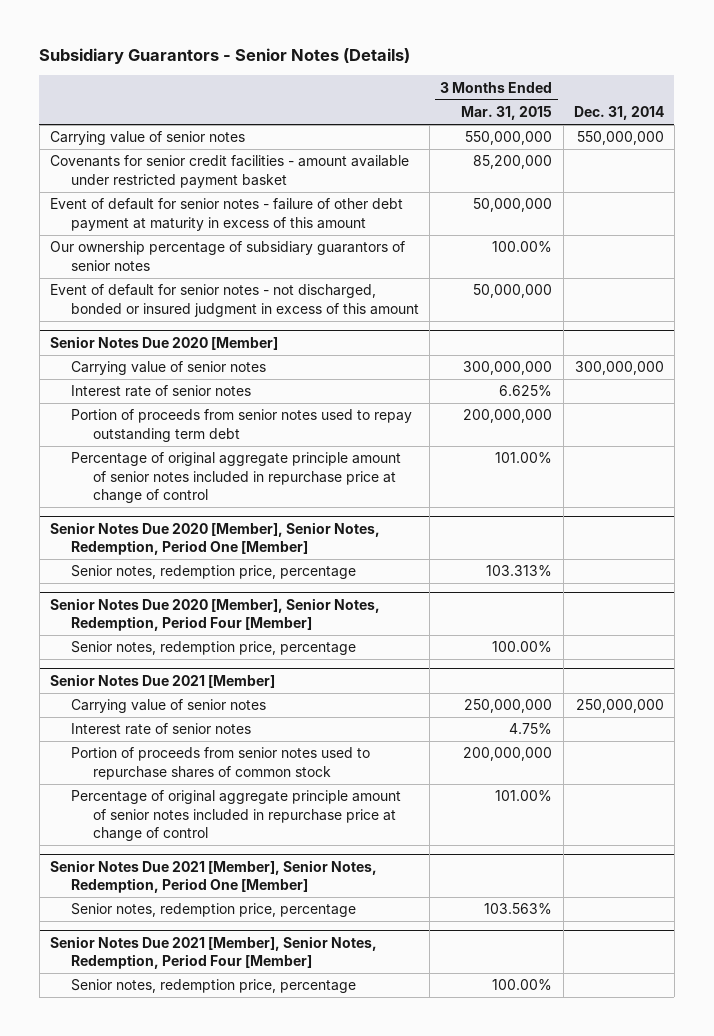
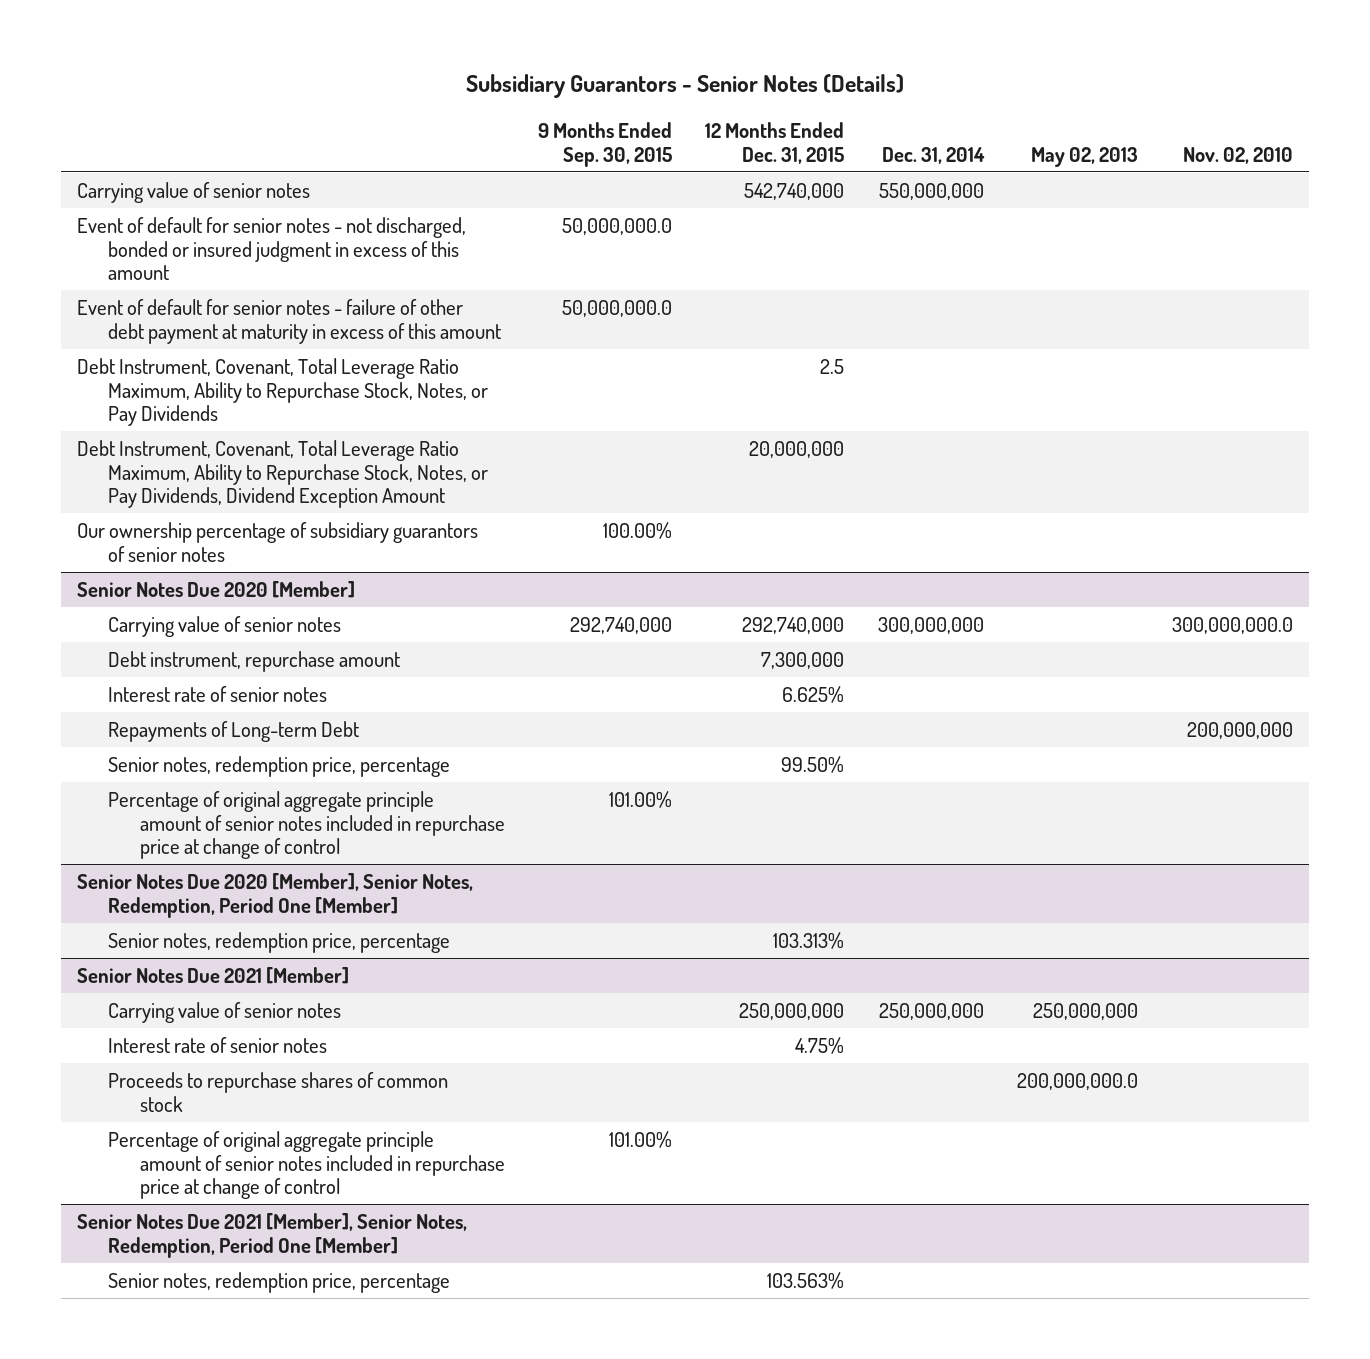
- | 3 Months Ended Mar. 31, 2015 | Dec. 31, 2014
+ | 9 Months Ended Sep. 30, 2015 | 12 Months Ended Dec. 31, 2015 | Dec. 31, 2014 | May 02, 2013 | Nov. 02, 2010
- Covenants for senior credit facilities - amount available under restricted payment basket | 85,200,000 |
moved up: Event of default for senior notes - not discharged, bonded or insured judgment in excess of this amount | 50,000,000.0 | | | |
+ Debt Instrument, Covenant, Total Leverage Ratio Maximum, Ability to Repurchase Stock, Notes, or Pay Dividends | | 2.5 | | |
+ Debt Instrument, Covenant, Total Leverage Ratio Maximum, Ability to Repurchase Stock, Notes, or Pay Dividends, Dividend Exception Amount | | 20,000,000 | | |
@ Senior Notes Due 2020 [Member]
+ Debt instrument, repurchase amount | | 7,300,000 | | |
- Portion of proceeds from senior notes used to repay outstanding term debt | 200,000,000 |
+ Repayments of Long-term Debt | | | | | 200,000,000
+ Senior notes, redemption price, percentage | | 99.50% | | |
- Senior Notes Due 2020 [Member], Senior Notes, Redemption, Period Four [Member]
- Senior notes, redemption price, percentage | 100.00% |
@ Senior Notes Due 2021 [Member]
- Portion of proceeds from senior notes used to repurchase shares of common stock | 200,000,000 |
+ Proceeds to repurchase shares of common stock | | | | 200,000,000.0 |
- Senior Notes Due 2021 [Member], Senior Notes, Redemption, Period Four [Member]
- Senior notes, redemption price, percentage | 100.00% |

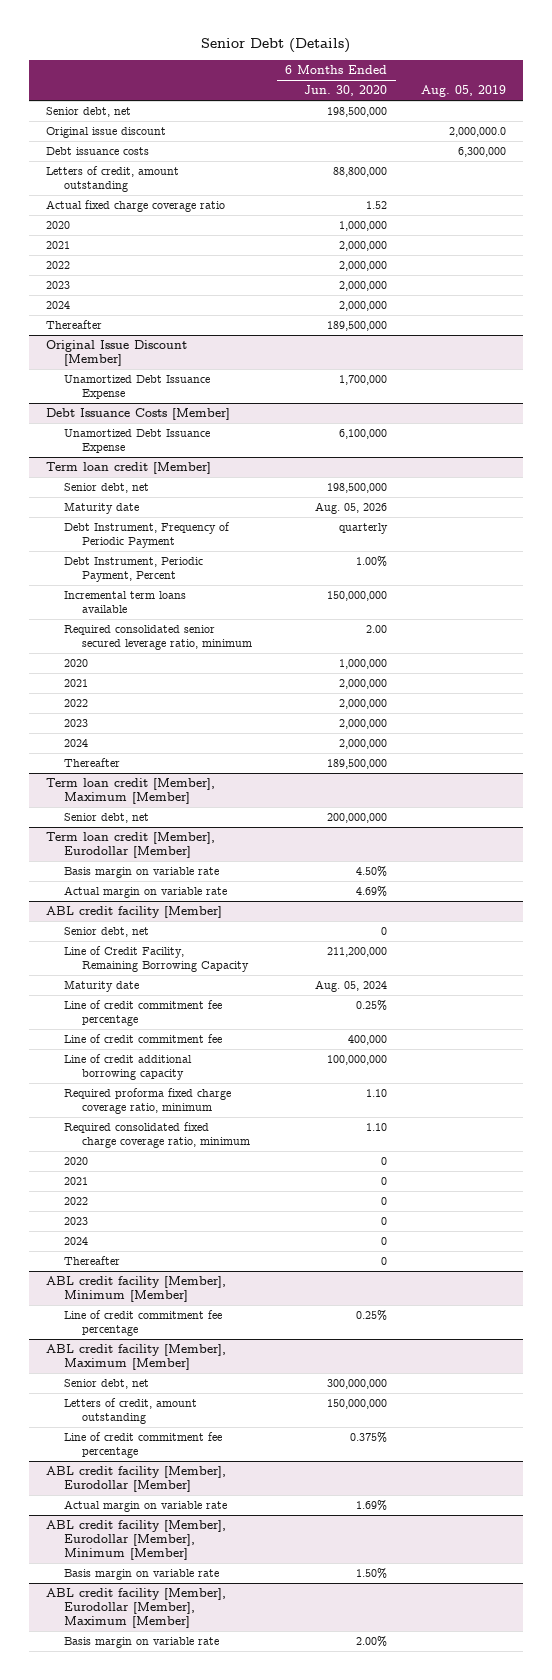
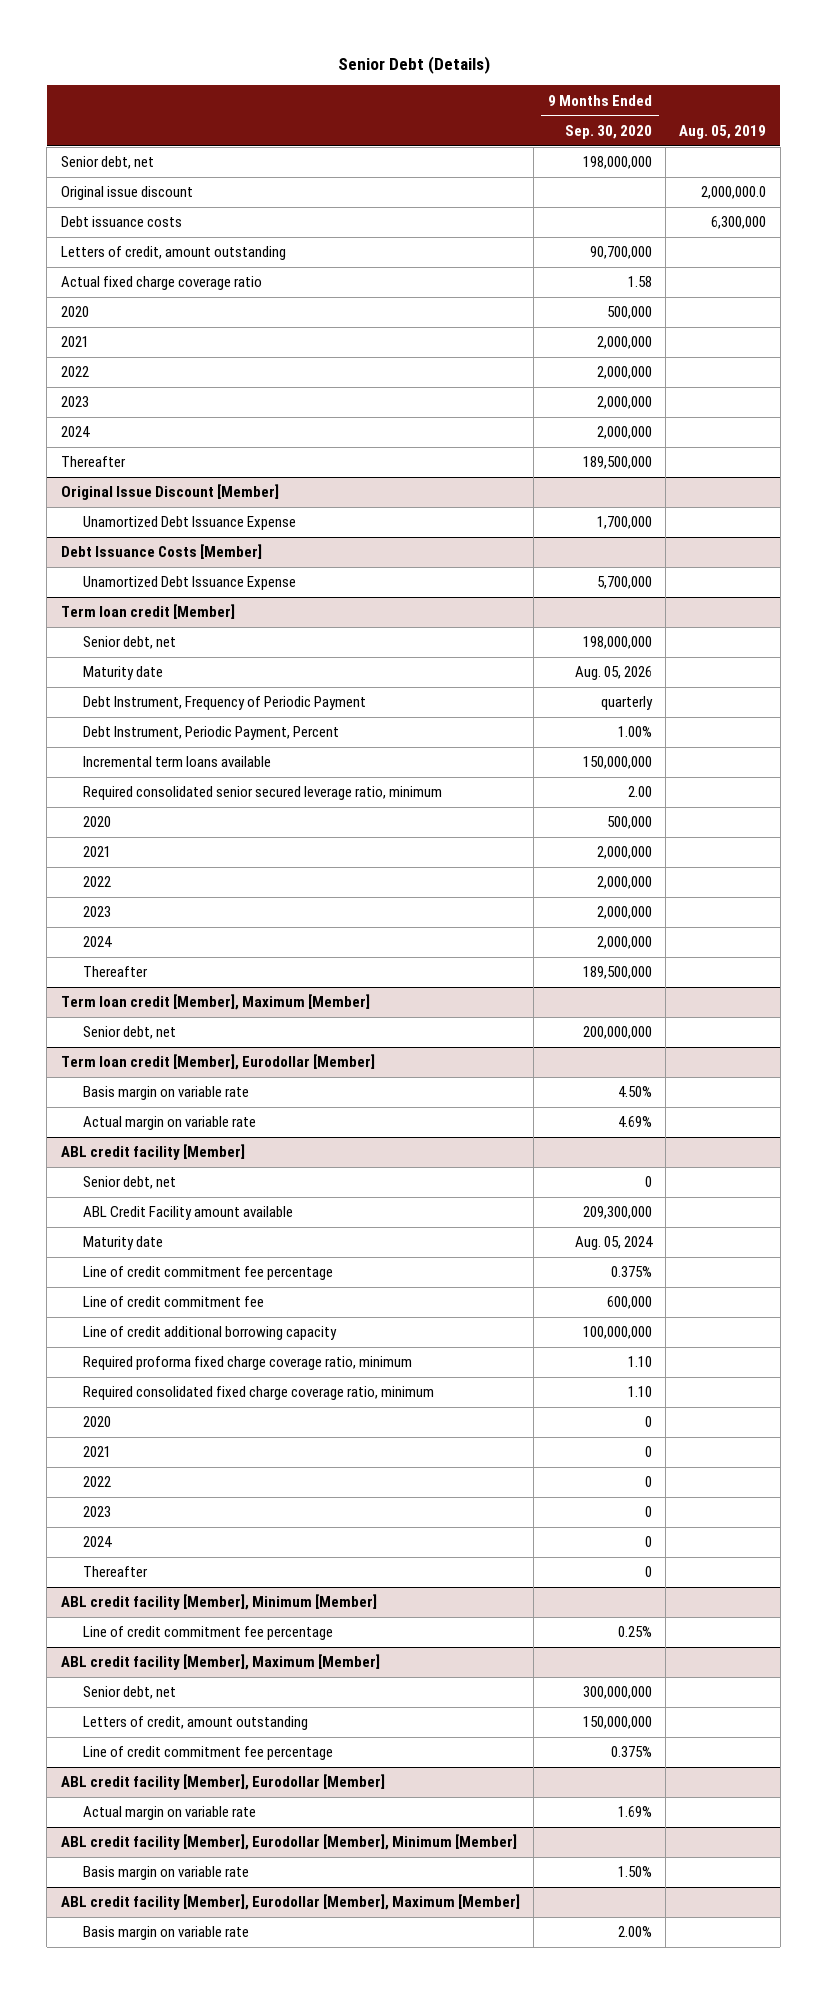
- | 6 Months Ended Jun. 30, 2020 | Aug. 05, 2019
+ | 9 Months Ended Sep. 30, 2020 | Aug. 05, 2019
@ ABL credit facility [Member]
- Line of Credit Facility, Remaining Borrowing Capacity | 211,200,000 |
+ ABL Credit Facility amount available | 209,300,000 |

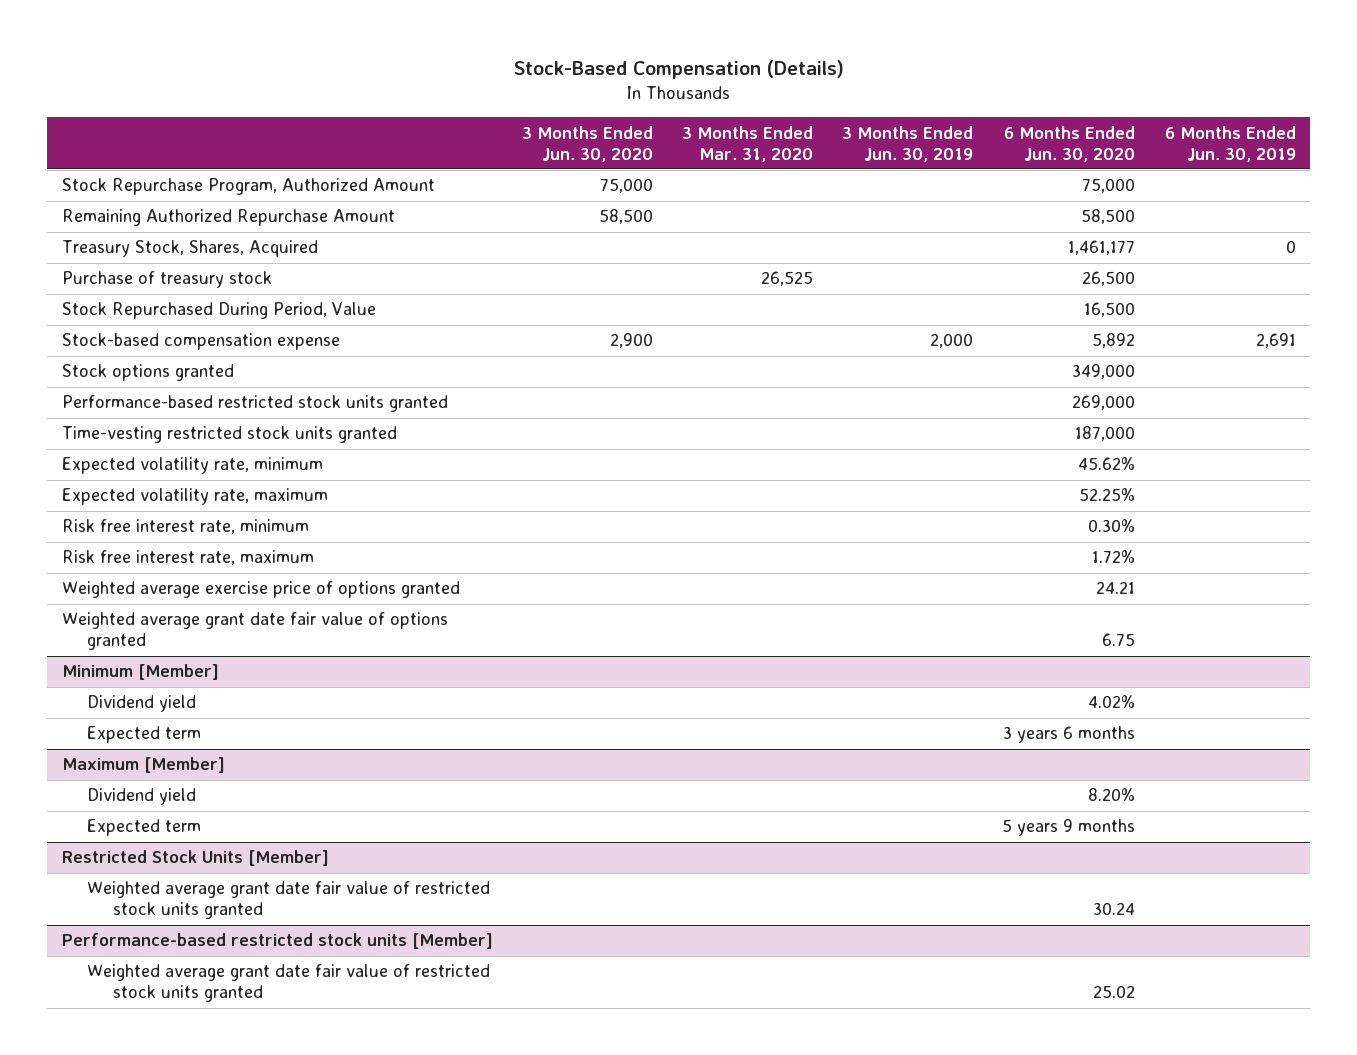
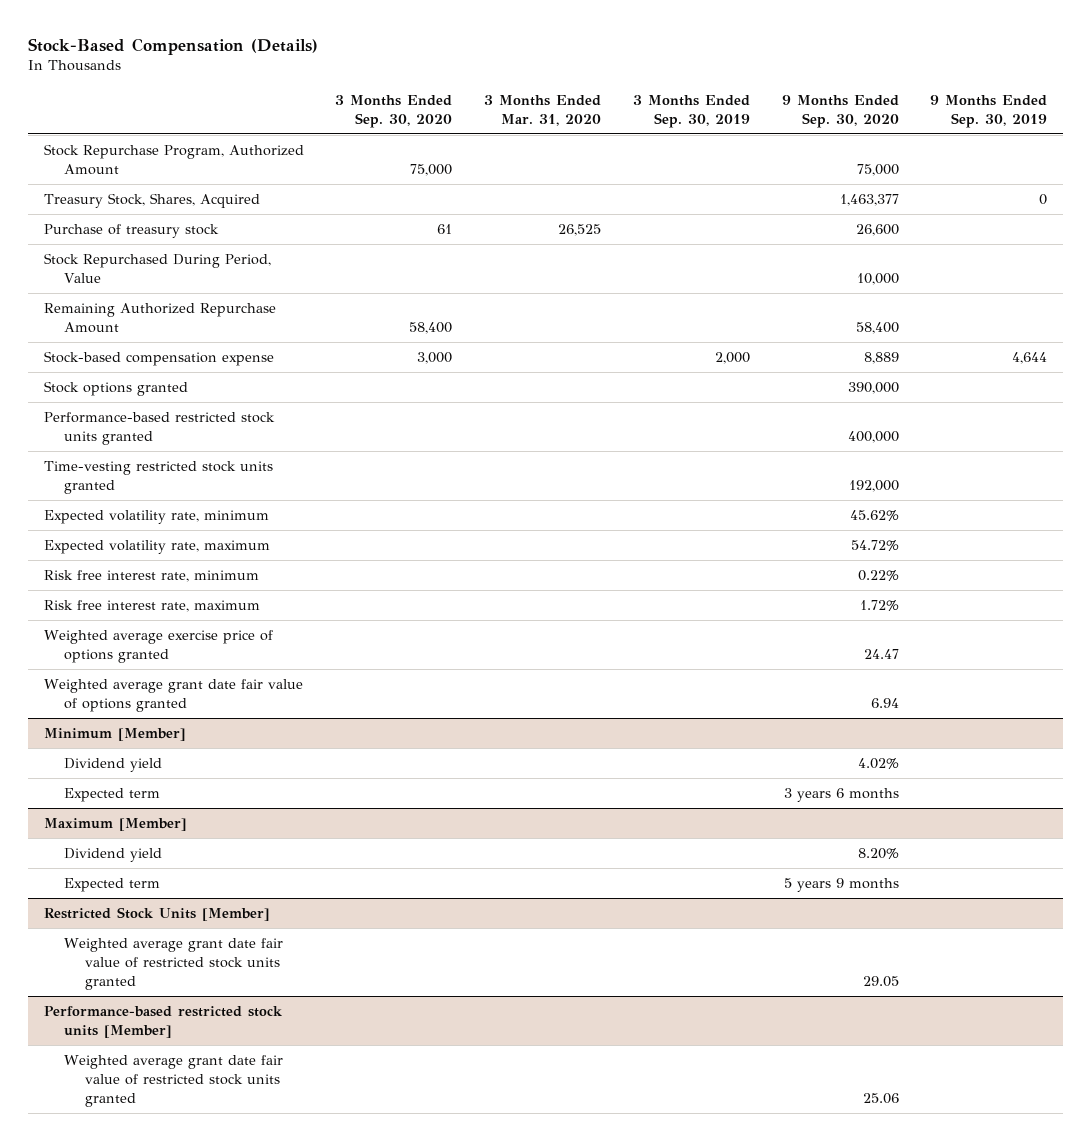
- | 3 Months Ended Jun. 30, 2020 | 3 Months Ended Mar. 31, 2020 | 3 Months Ended Jun. 30, 2019 | 6 Months Ended Jun. 30, 2020 | 6 Months Ended Jun. 30, 2019
+ | 3 Months Ended Sep. 30, 2020 | 3 Months Ended Mar. 31, 2020 | 3 Months Ended Sep. 30, 2019 | 9 Months Ended Sep. 30, 2020 | 9 Months Ended Sep. 30, 2019
moved down: Remaining Authorized Repurchase Amount | 58,400 | | | 58,400 |

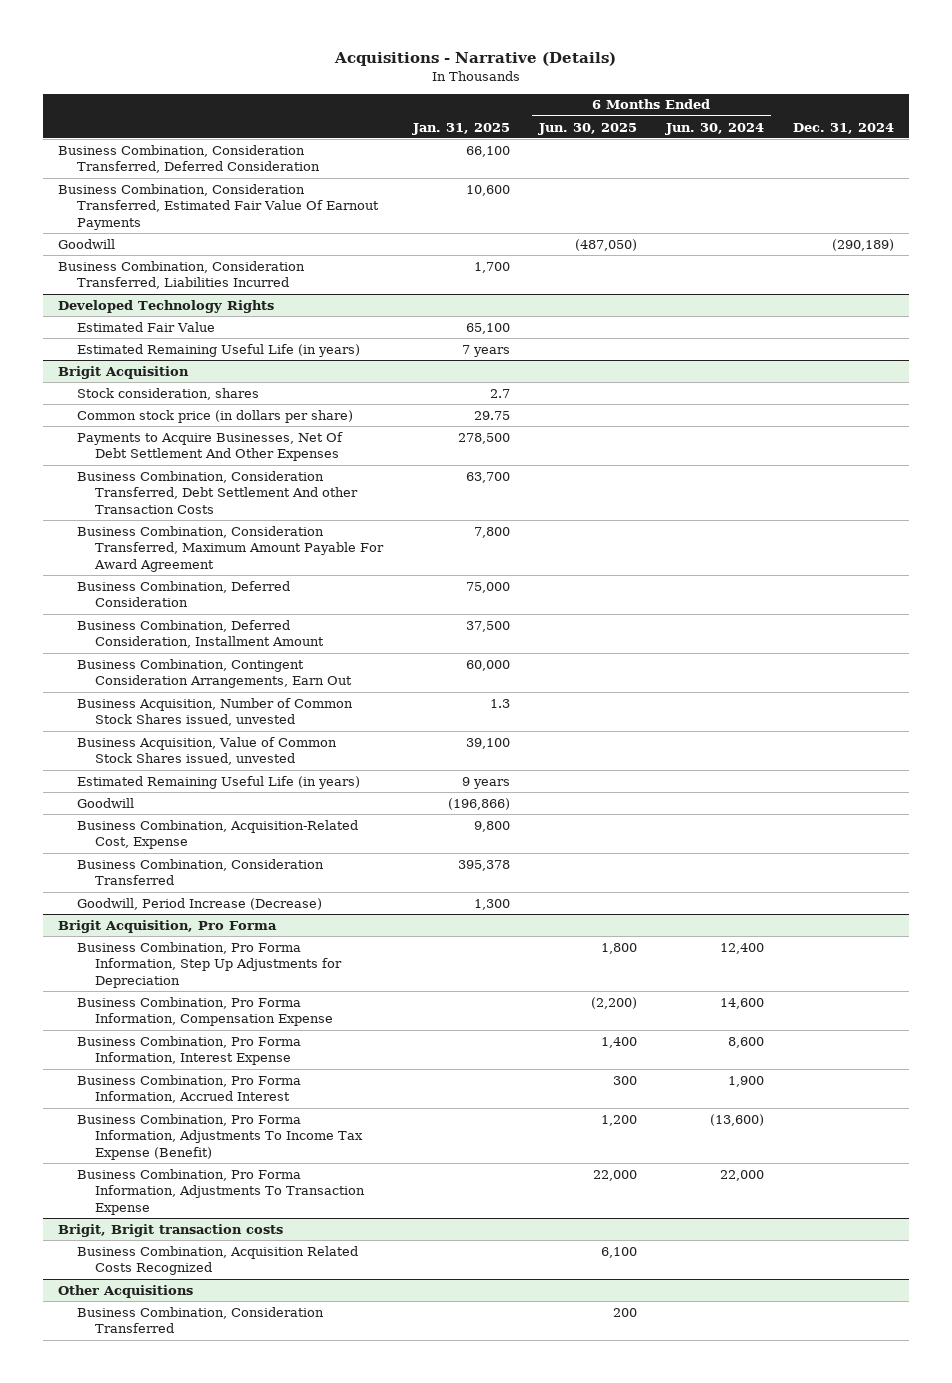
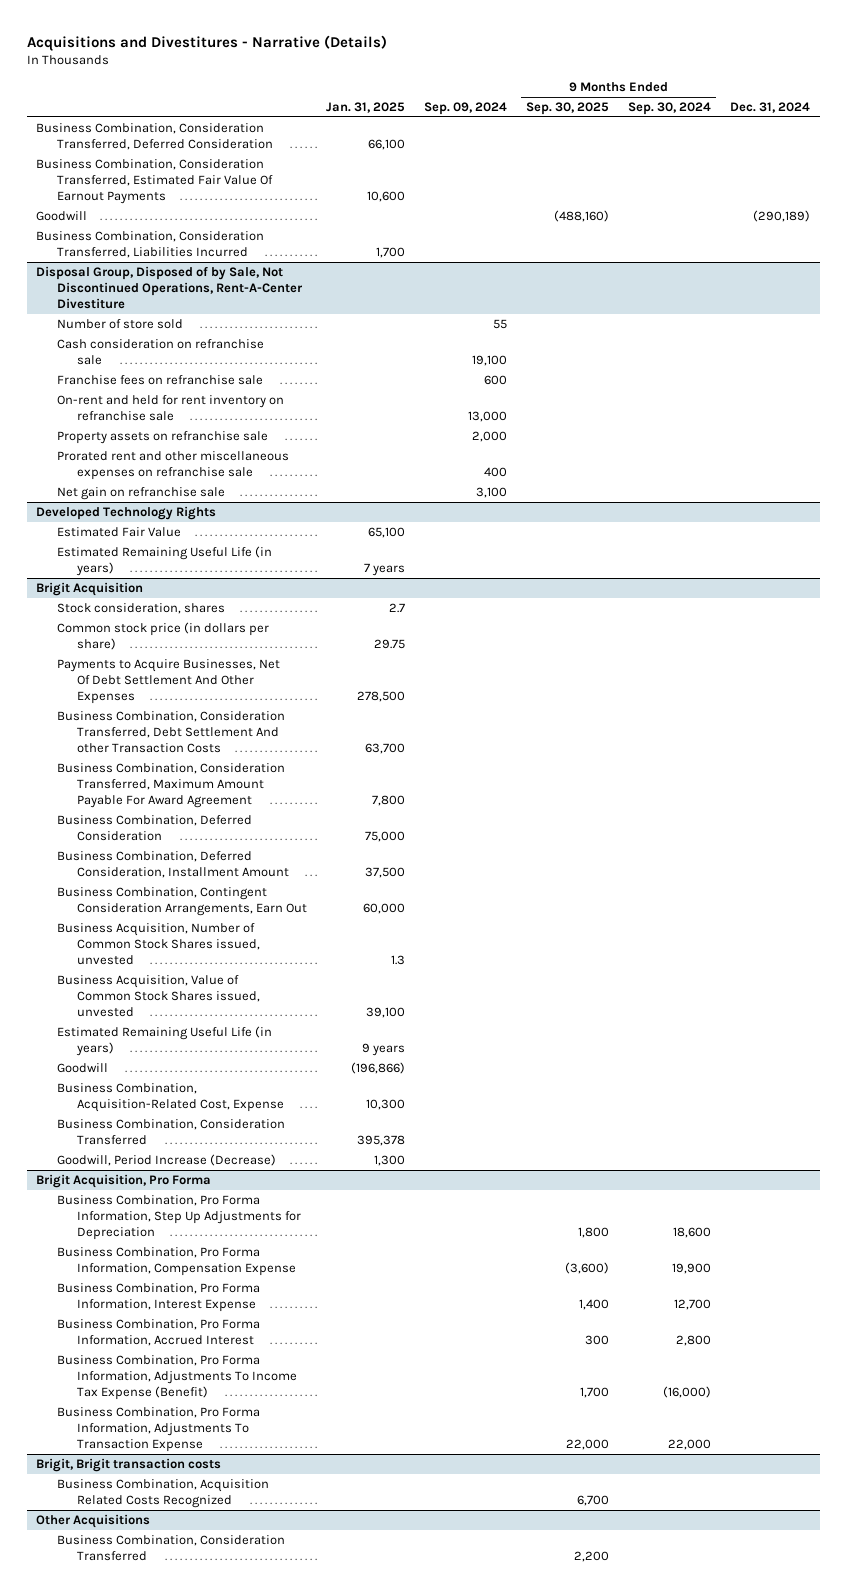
- Acquisitions - Narrative (Details)
+ Acquisitions and Divestitures - Narrative (Details)
- | Jan. 31, 2025 | 6 Months Ended Jun. 30, 2025 | 6 Months Ended Jun. 30, 2024 | Dec. 31, 2024
+ | Jan. 31, 2025 | Sep. 09, 2024 | 9 Months Ended Sep. 30, 2025 | 9 Months Ended Sep. 30, 2024 | Dec. 31, 2024
+ Disposal Group, Disposed of by Sale, Not Discontinued Operations, Rent-A-Center Divestiture
+ Number of store sold | | 55 | | |
+ Cash consideration on refranchise sale | | 19,100 | | |
+ Franchise fees on refranchise sale | | 600 | | |
+ On-rent and held for rent inventory on refranchise sale | | 13,000 | | |
+ Property assets on refranchise sale | | 2,000 | | |
+ Prorated rent and other miscellaneous expenses on refranchise sale | | 400 | | |
+ Net gain on refranchise sale | | 3,100 | | |
@ Brigit Acquisition
- Business Combination, Acquisition-Related Cost, Expense | 9,800 | | |
+ Business Combination, Acquisition-Related Cost, Expense | 10,300 | | | |

